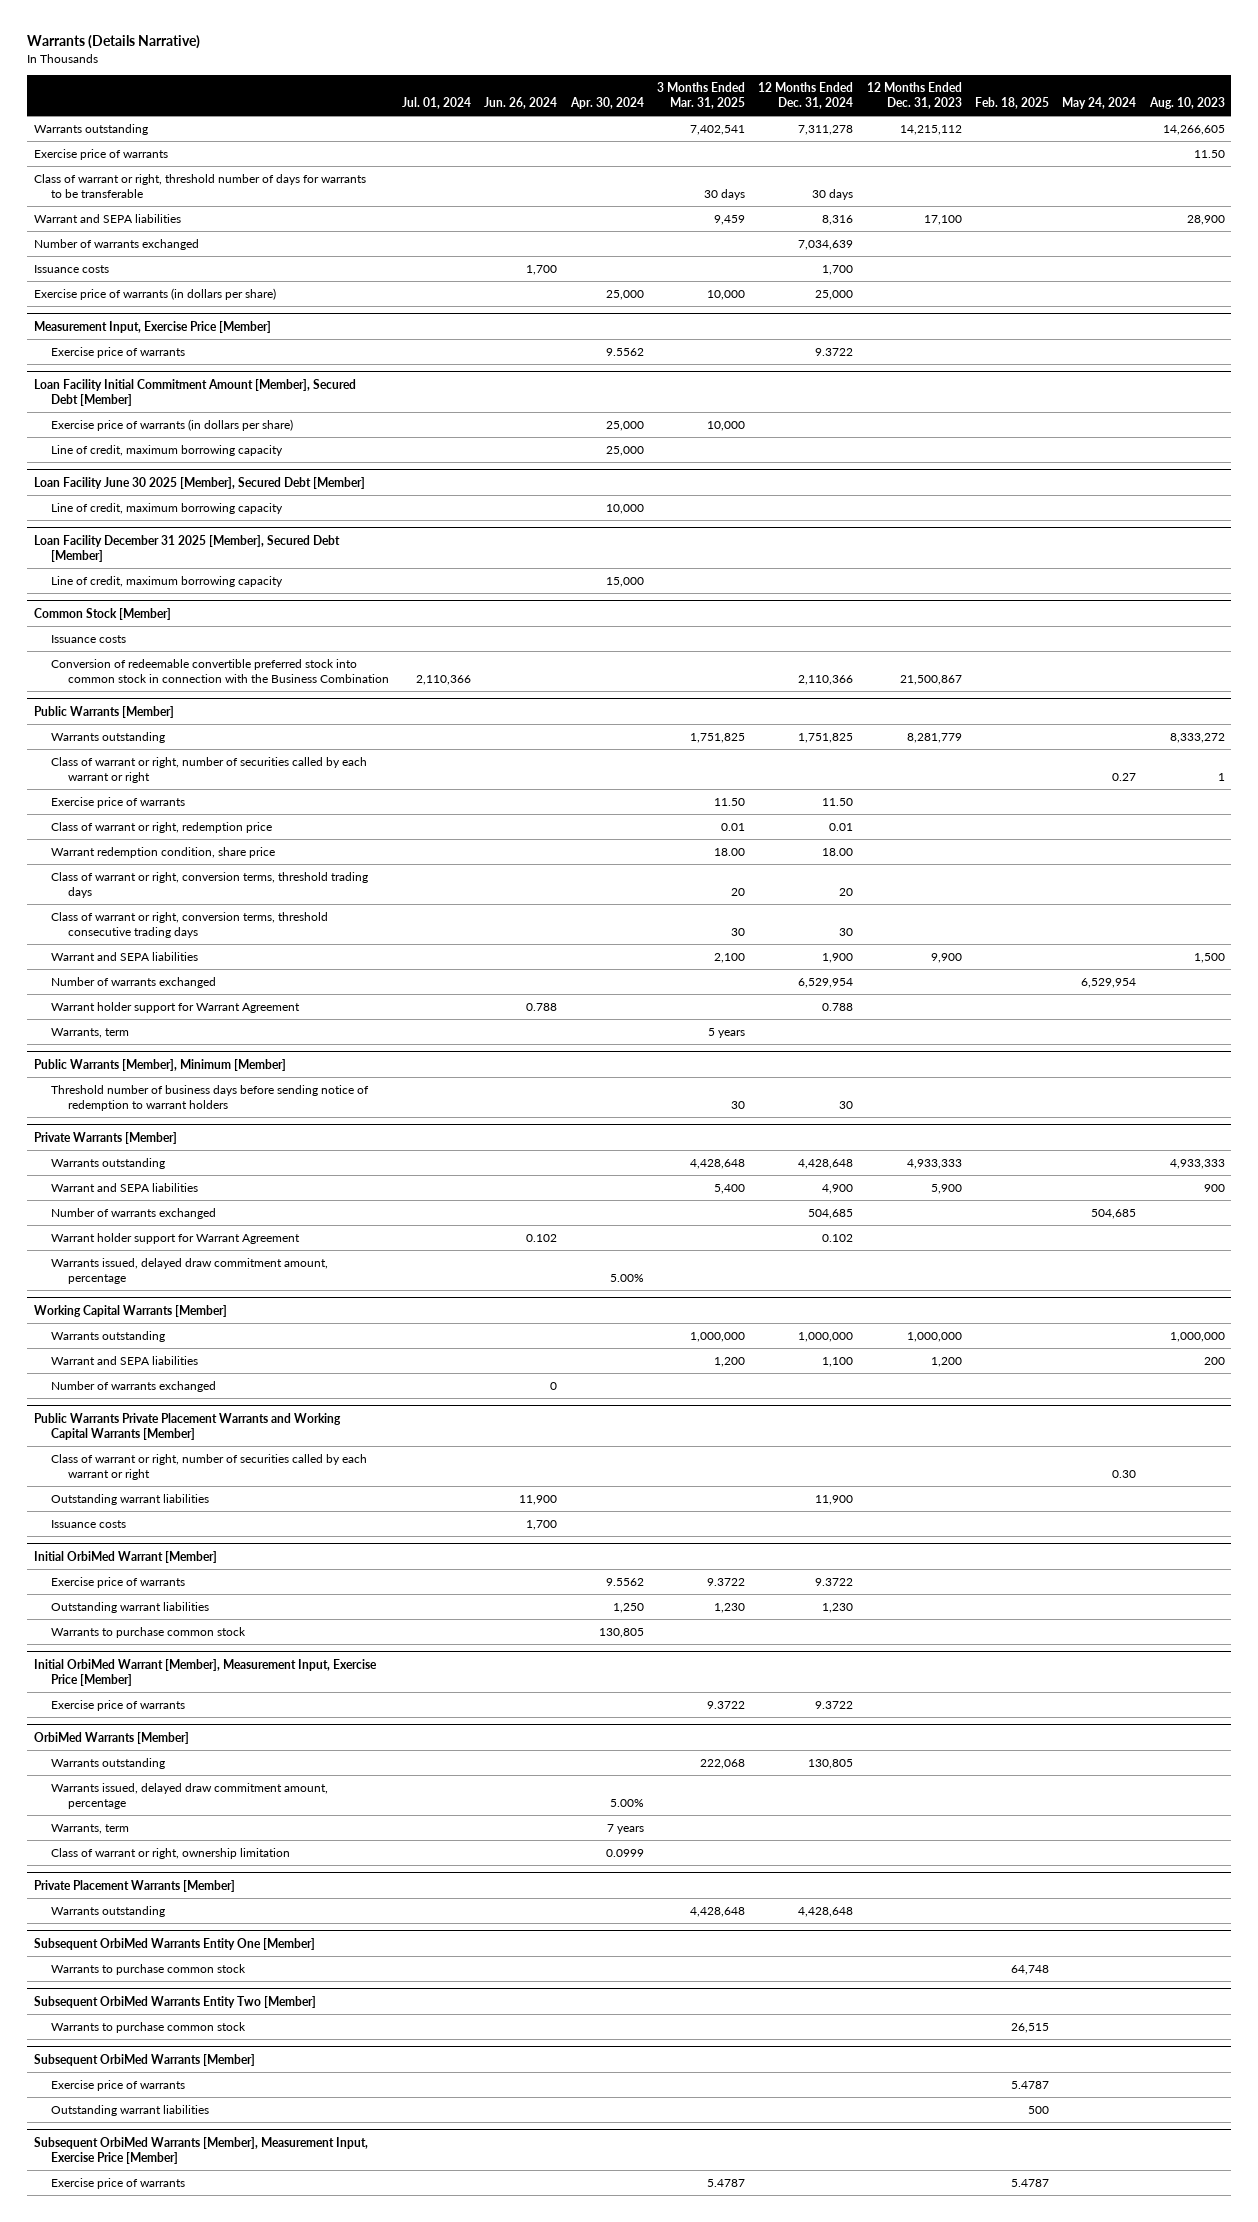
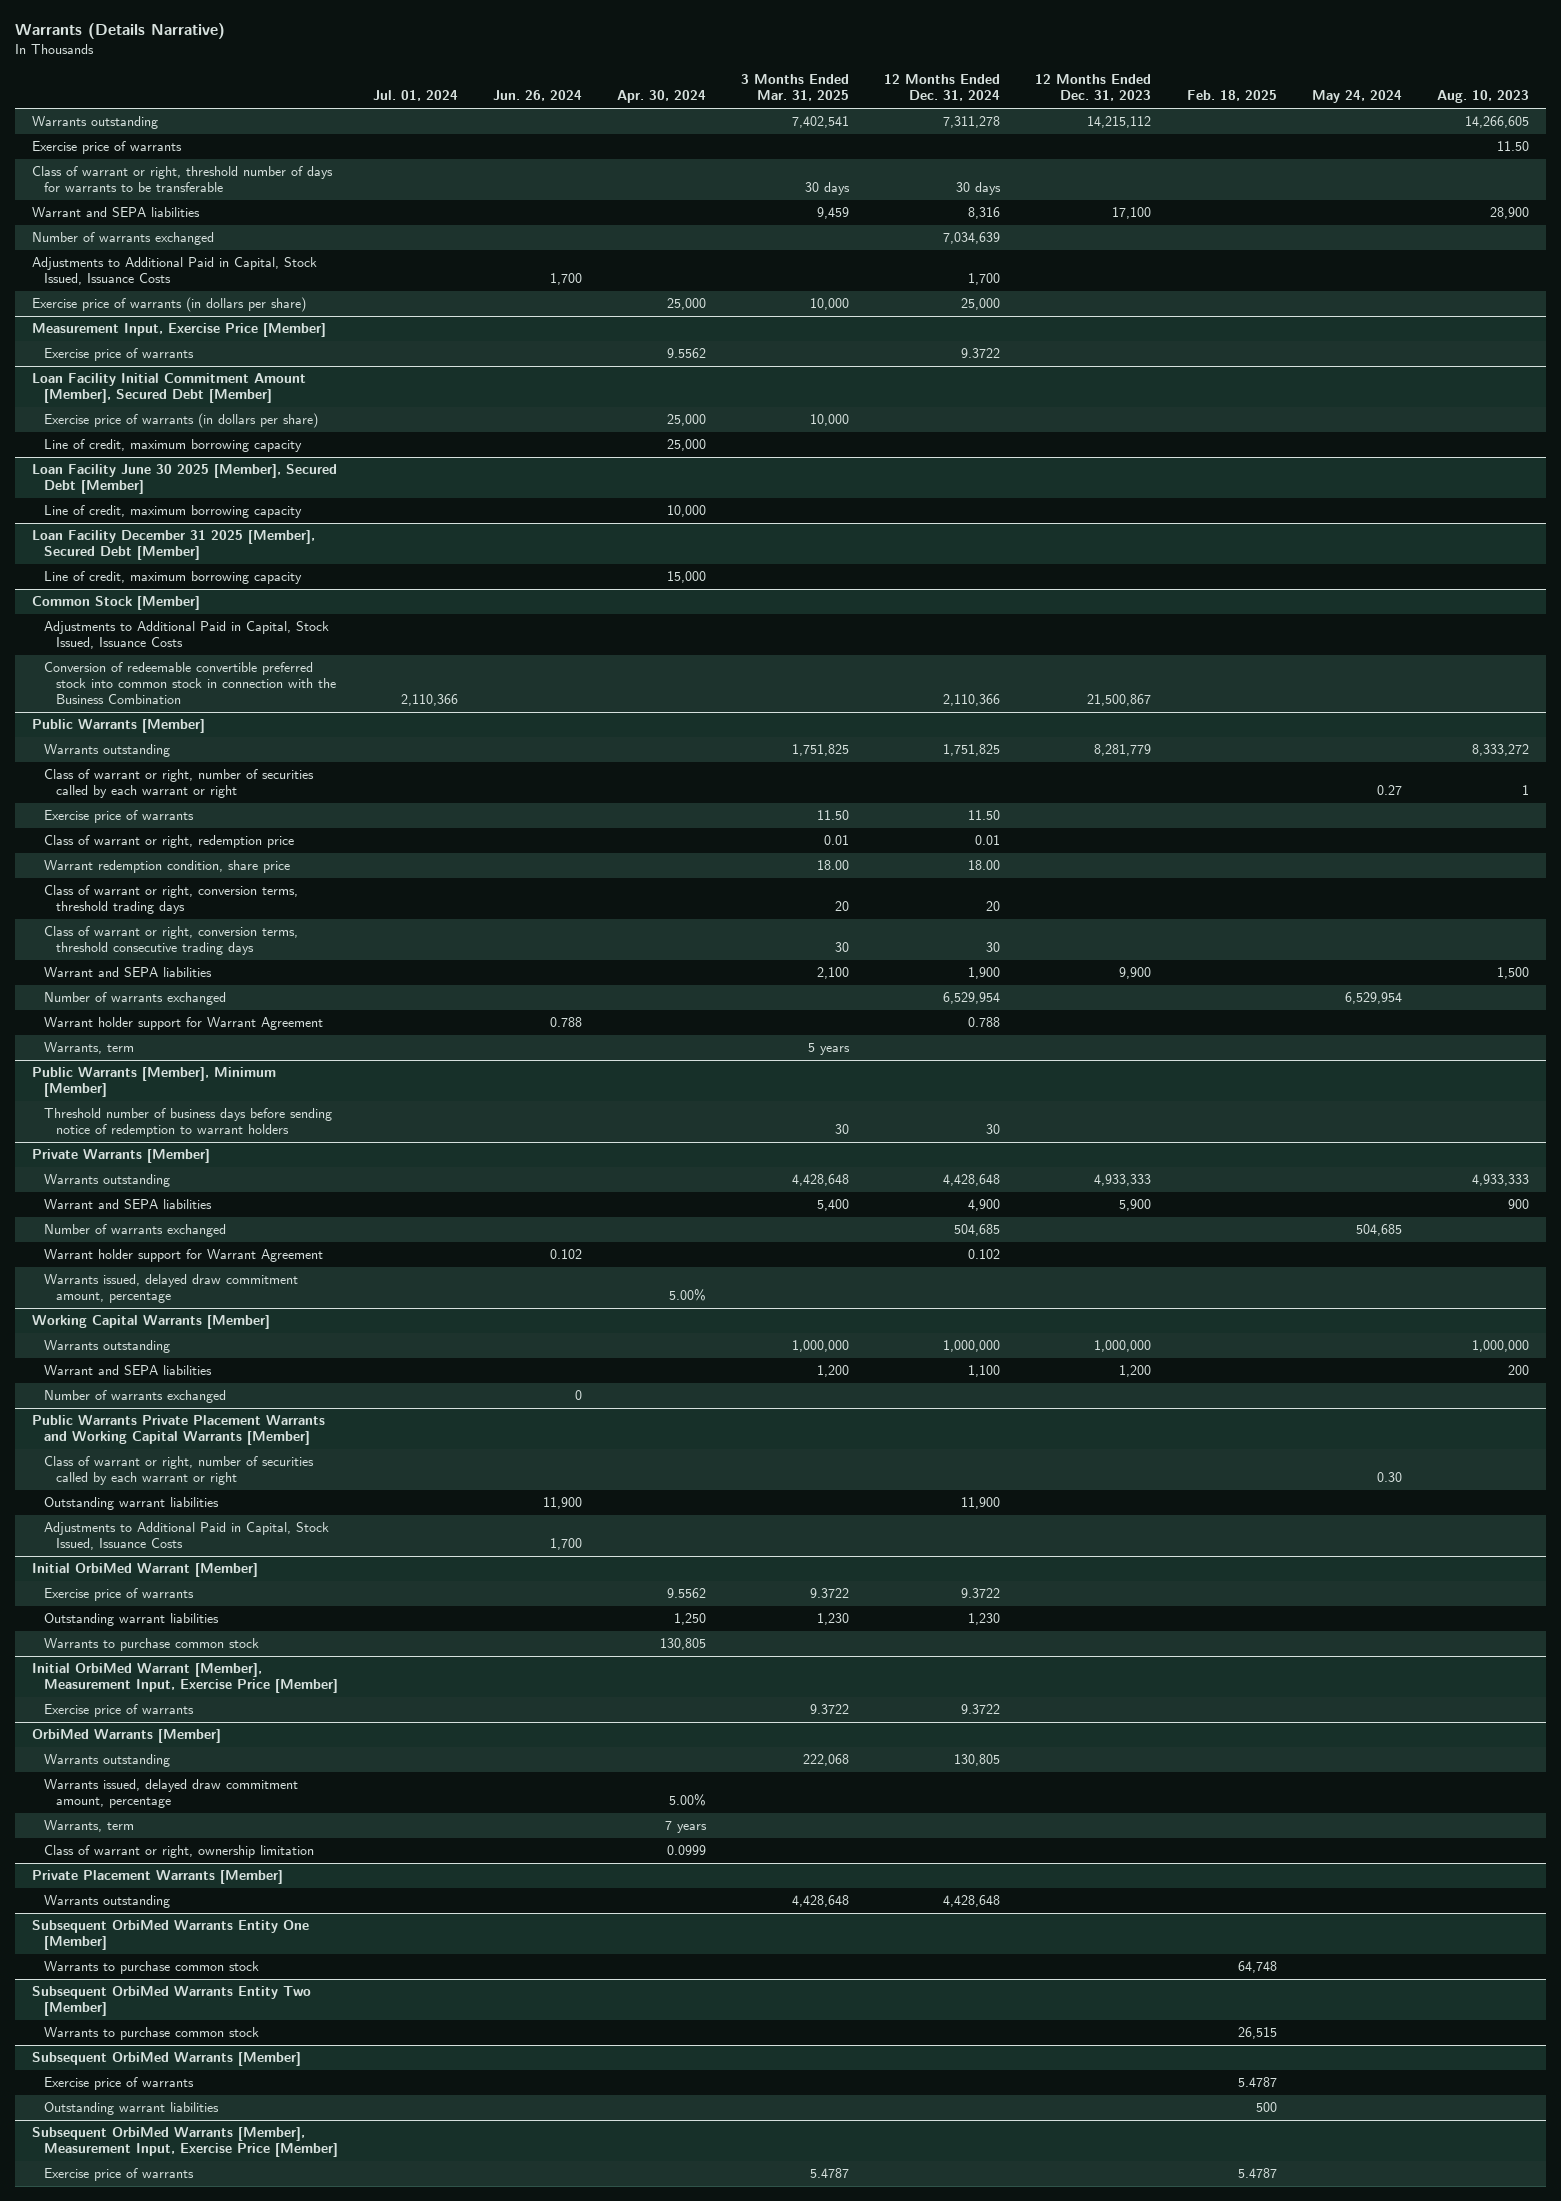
- Issuance costs | | 1,700 | | | 1,700 | | | |
+ Adjustments to Additional Paid in Capital, Stock Issued, Issuance Costs | | 1,700 | | | 1,700 | | | |
@ Common Stock [Member]
- Issuance costs
+ Adjustments to Additional Paid in Capital, Stock Issued, Issuance Costs
@ Public Warrants Private Placement Warrants and Working Capital Warrants [Member]
- Issuance costs | | 1,700 | | | | | | |
+ Adjustments to Additional Paid in Capital, Stock Issued, Issuance Costs | | 1,700 | | | | | | |

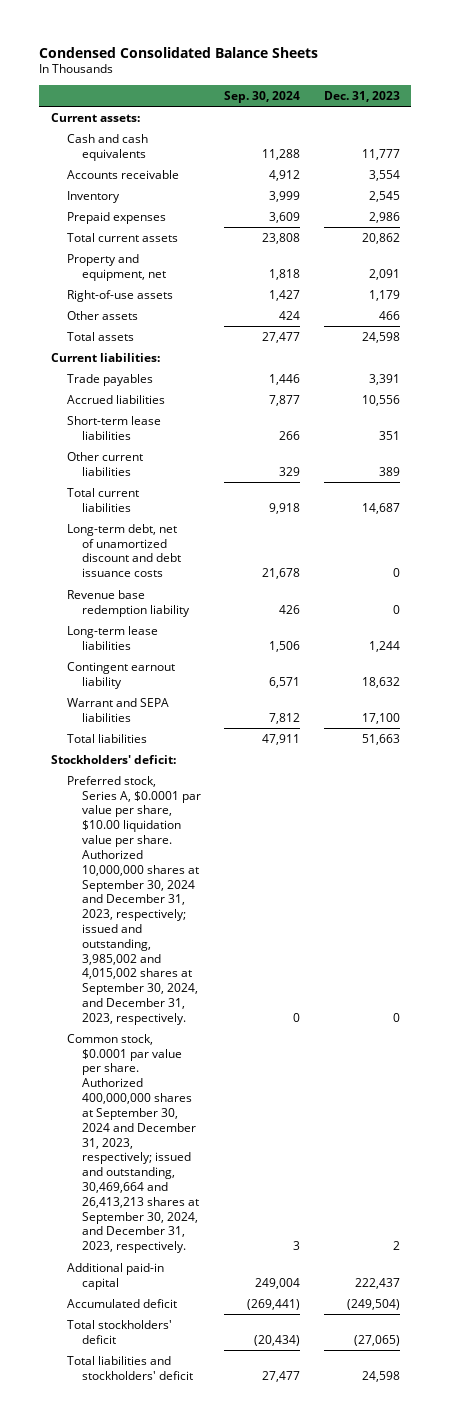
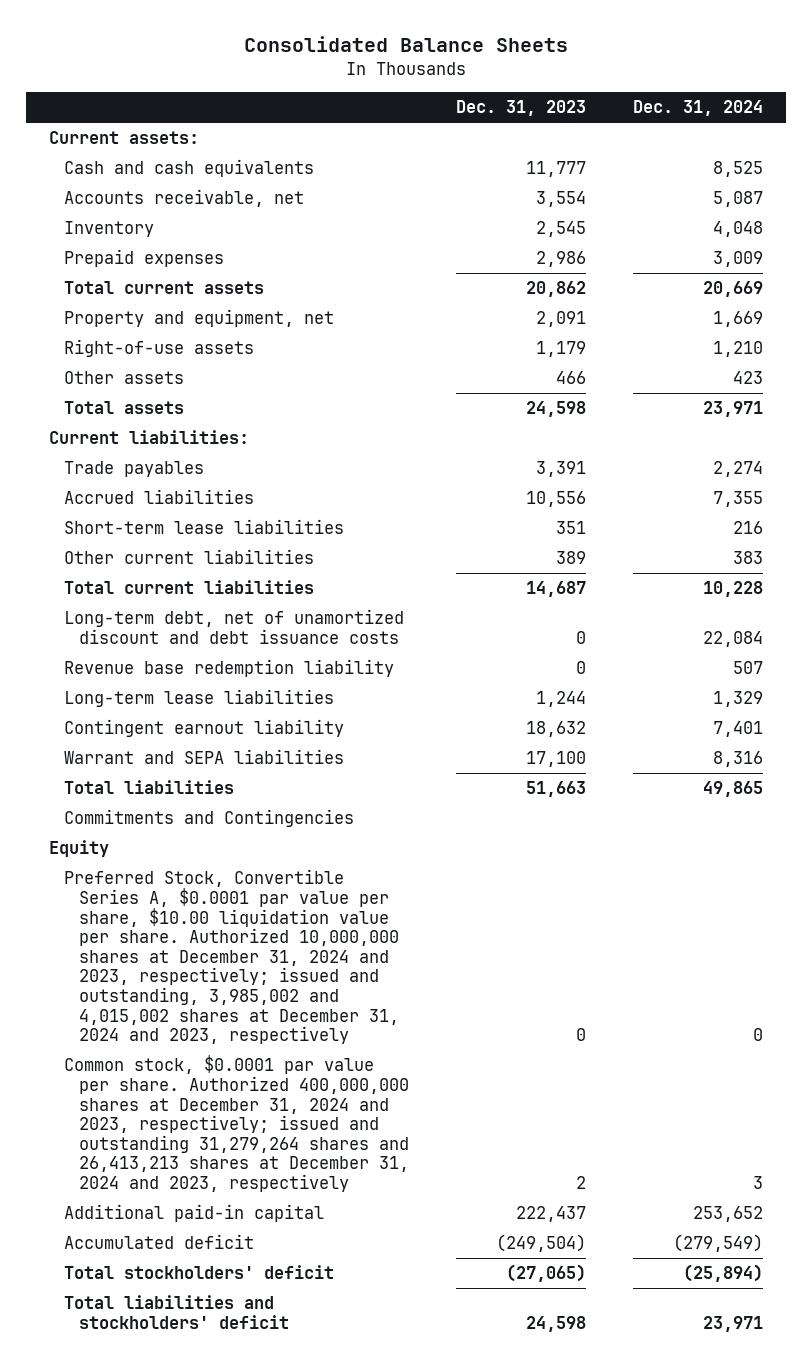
- Condensed Consolidated Balance Sheets
+ Consolidated Balance Sheets
- | Sep. 30, 2024 | Dec. 31, 2023
+ | Dec. 31, 2023 | Dec. 31, 2024
- Accounts receivable | 4,912 | 3,554
+ Accounts receivable, net | 3,554 | 5,087
- Stockholders' deficit:
- Preferred stock, Series A, $0.0001 par value per share, $10.00 liquidation value per share. Authorized 10,000,000 shares at September 30, 2024 and December 31, 2023, respectively; issued and outstanding, 3,985,002 and 4,015,002 shares at September 30, 2024, and December 31, 2023, respectively. | 0 | 0
- Common stock, $0.0001 par value per share. Authorized 400,000,000 shares at September 30, 2024 and December 31, 2023, respectively; issued and outstanding, 30,469,664 and 26,413,213 shares at September 30, 2024, and December 31, 2023, respectively. | 3 | 2
+ Commitments and Contingencies
+ Equity
+ Preferred Stock, Convertible Series A, $0.0001 par value per share, $10.00 liquidation value per share. Authorized 10,000,000 shares at December 31, 2024 and 2023, respectively; issued and outstanding, 3,985,002 and 4,015,002 shares at December 31, 2024 and 2023, respectively | 0 | 0
+ Common stock, $0.0001 par value per share. Authorized 400,000,000 shares at December 31, 2024 and 2023, respectively; issued and outstanding 31,279,264 shares and 26,413,213 shares at December 31, 2024 and 2023, respectively | 2 | 3

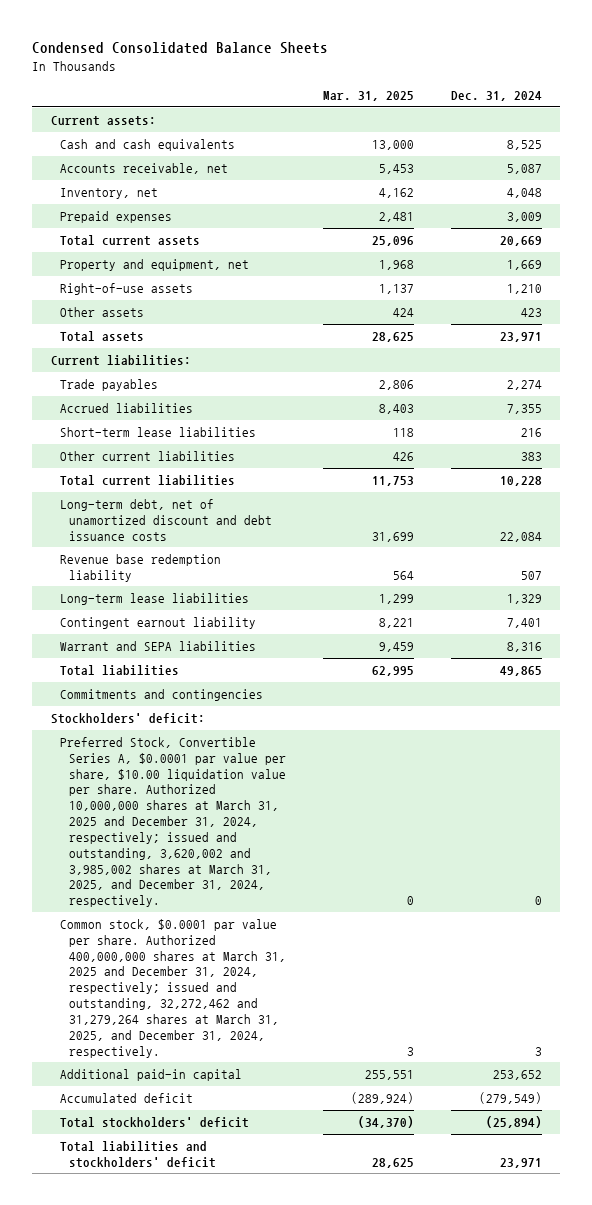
- Consolidated Balance Sheets
+ Condensed Consolidated Balance Sheets
- | Dec. 31, 2023 | Dec. 31, 2024
+ | Mar. 31, 2025 | Dec. 31, 2024
- Inventory | 2,545 | 4,048
+ Inventory, net | 4,162 | 4,048
- Commitments and Contingencies
- Equity
- Preferred Stock, Convertible Series A, $0.0001 par value per share, $10.00 liquidation value per share. Authorized 10,000,000 shares at December 31, 2024 and 2023, respectively; issued and outstanding, 3,985,002 and 4,015,002 shares at December 31, 2024 and 2023, respectively | 0 | 0
- Common stock, $0.0001 par value per share. Authorized 400,000,000 shares at December 31, 2024 and 2023, respectively; issued and outstanding 31,279,264 shares and 26,413,213 shares at December 31, 2024 and 2023, respectively | 2 | 3
+ Commitments and contingencies
+ Stockholders' deficit:
+ Preferred Stock, Convertible Series A, $0.0001 par value per share, $10.00 liquidation value per share. Authorized 10,000,000 shares at March 31, 2025 and December 31, 2024, respectively; issued and outstanding, 3,620,002 and 3,985,002 shares at March 31, 2025, and December 31, 2024, respectively. | 0 | 0
+ Common stock, $0.0001 par value per share. Authorized 400,000,000 shares at March 31, 2025 and December 31, 2024, respectively; issued and outstanding, 32,272,462 and 31,279,264 shares at March 31, 2025, and December 31, 2024, respectively. | 3 | 3

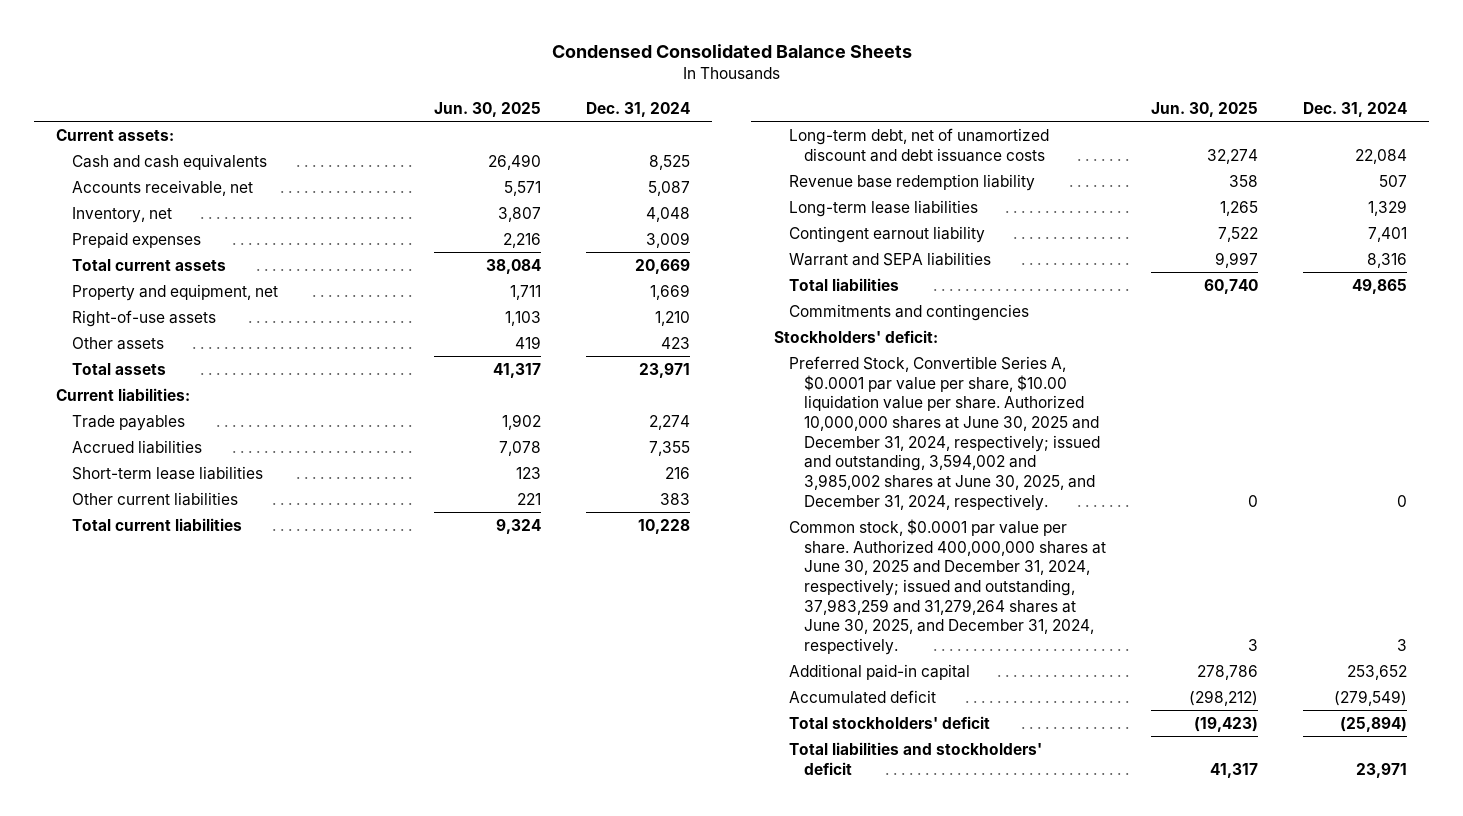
- | Mar. 31, 2025 | Dec. 31, 2024
+ | Jun. 30, 2025 | Dec. 31, 2024
- Preferred Stock, Convertible Series A, $0.0001 par value per share, $10.00 liquidation value per share. Authorized 10,000,000 shares at March 31, 2025 and December 31, 2024, respectively; issued and outstanding, 3,620,002 and 3,985,002 shares at March 31, 2025, and December 31, 2024, respectively. | 0 | 0
- Common stock, $0.0001 par value per share. Authorized 400,000,000 shares at March 31, 2025 and December 31, 2024, respectively; issued and outstanding, 32,272,462 and 31,279,264 shares at March 31, 2025, and December 31, 2024, respectively. | 3 | 3
+ Preferred Stock, Convertible Series A, $0.0001 par value per share, $10.00 liquidation value per share. Authorized 10,000,000 shares at June 30, 2025 and December 31, 2024, respectively; issued and outstanding, 3,594,002 and 3,985,002 shares at June 30, 2025, and December 31, 2024, respectively. | 0 | 0
+ Common stock, $0.0001 par value per share. Authorized 400,000,000 shares at June 30, 2025 and December 31, 2024, respectively; issued and outstanding, 37,983,259 and 31,279,264 shares at June 30, 2025, and December 31, 2024, respectively. | 3 | 3

